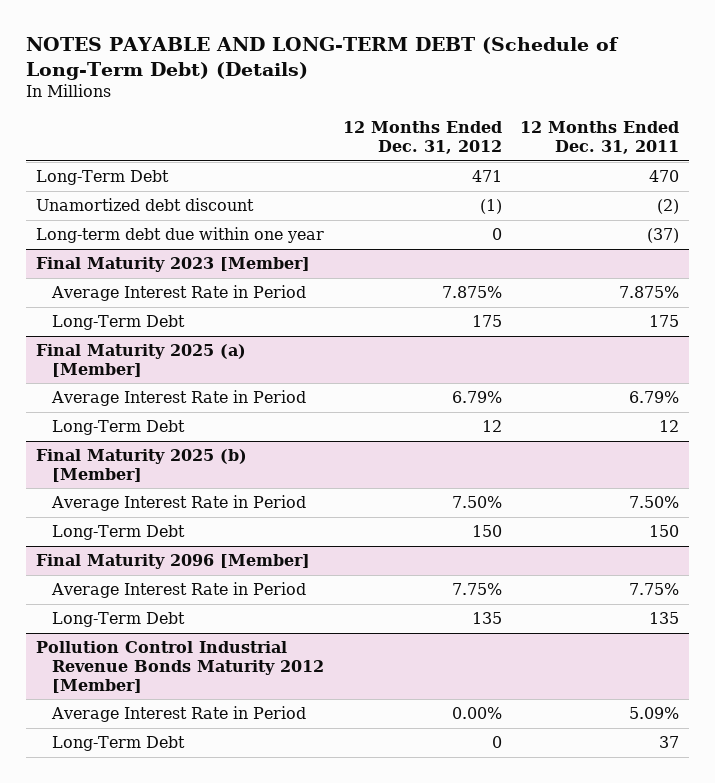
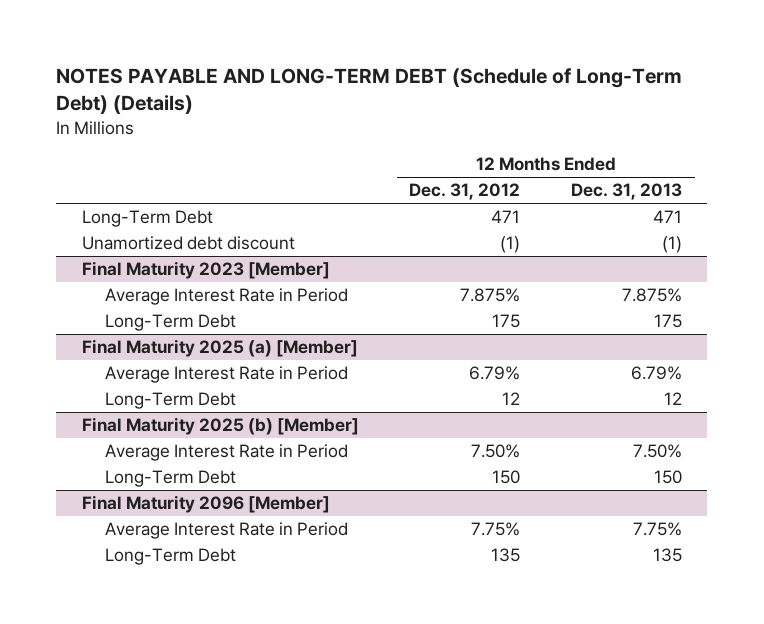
- | 12 Months Ended Dec. 31, 2012 | 12 Months Ended Dec. 31, 2011
+ | 12 Months Ended Dec. 31, 2012 | 12 Months Ended Dec. 31, 2013
- Long-term debt due within one year | 0 | (37)
- Pollution Control Industrial Revenue Bonds Maturity 2012 [Member]
- Average Interest Rate in Period | 0.00% | 5.09%
- Long-Term Debt | 0 | 37

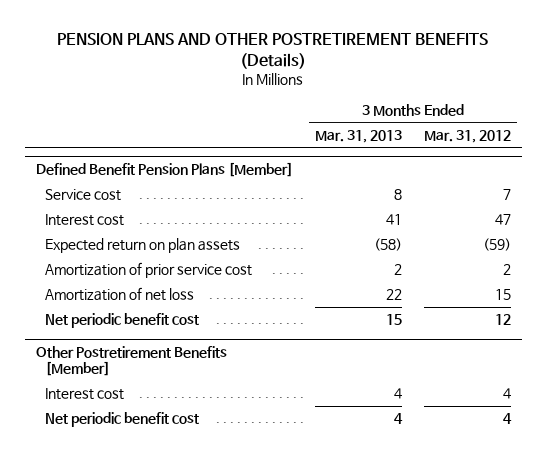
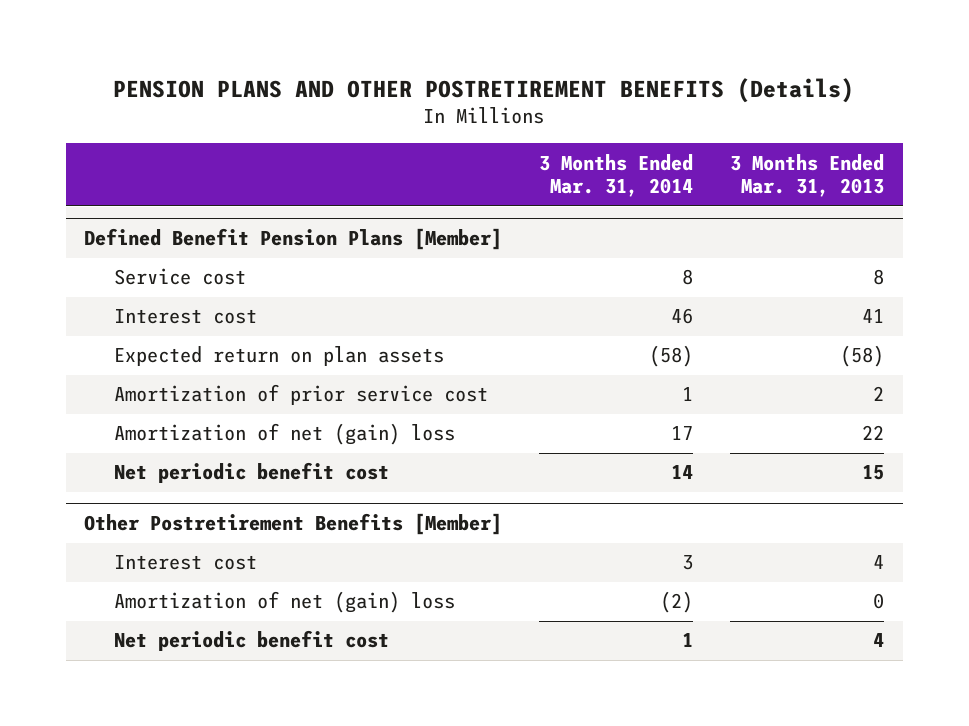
- | 3 Months Ended Mar. 31, 2013 | 3 Months Ended Mar. 31, 2012
+ | 3 Months Ended Mar. 31, 2014 | 3 Months Ended Mar. 31, 2013
@ Defined Benefit Pension Plans [Member]
- Amortization of net loss | 22 | 15
+ Amortization of net (gain) loss | 17 | 22
@ Other Postretirement Benefits [Member]
+ Amortization of net (gain) loss | (2) | 0

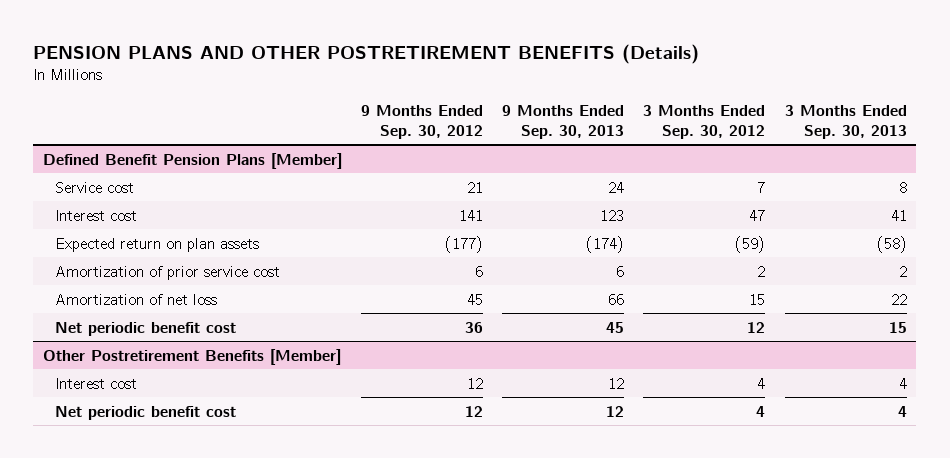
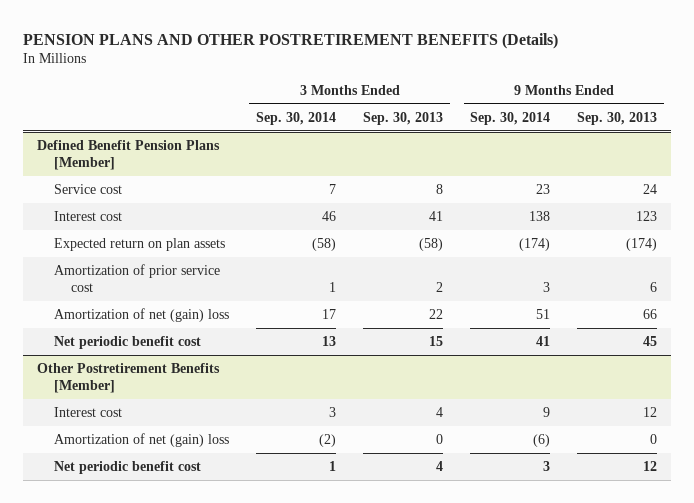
- | 9 Months Ended Sep. 30, 2012 | 9 Months Ended Sep. 30, 2013 | 3 Months Ended Sep. 30, 2012 | 3 Months Ended Sep. 30, 2013
+ | 3 Months Ended Sep. 30, 2014 | 3 Months Ended Sep. 30, 2013 | 9 Months Ended Sep. 30, 2014 | 9 Months Ended Sep. 30, 2013
@ Defined Benefit Pension Plans [Member]
- Amortization of net loss | 45 | 66 | 15 | 22
+ Amortization of net (gain) loss | 17 | 22 | 51 | 66
@ Other Postretirement Benefits [Member]
+ Amortization of net (gain) loss | (2) | 0 | (6) | 0

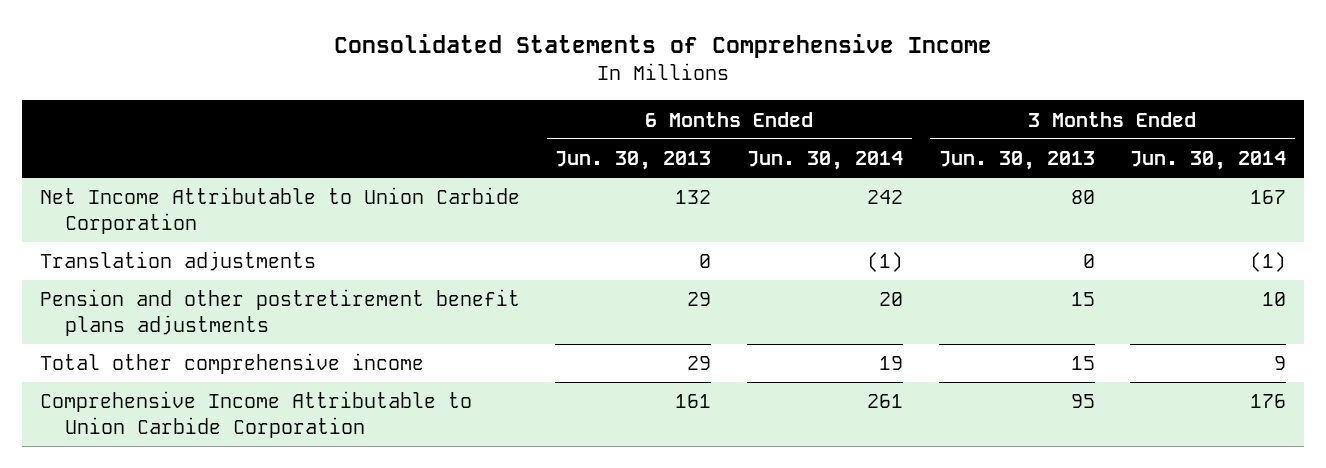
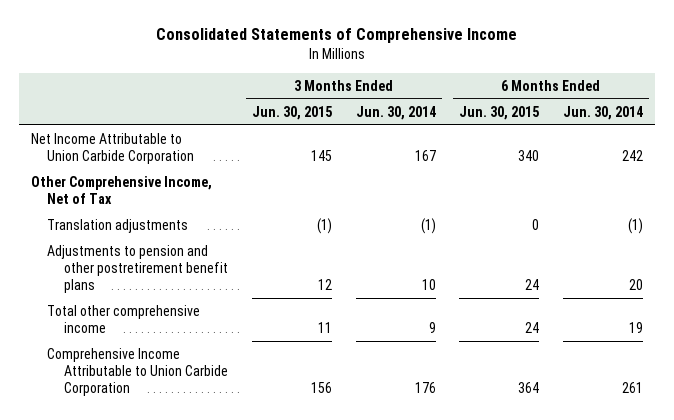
- | 6 Months Ended Jun. 30, 2013 | 6 Months Ended Jun. 30, 2014 | 3 Months Ended Jun. 30, 2013 | 3 Months Ended Jun. 30, 2014
+ | 3 Months Ended Jun. 30, 2015 | 3 Months Ended Jun. 30, 2014 | 6 Months Ended Jun. 30, 2015 | 6 Months Ended Jun. 30, 2014
+ Other Comprehensive Income, Net of Tax
- Pension and other postretirement benefit plans adjustments | 29 | 20 | 15 | 10
+ Adjustments to pension and other postretirement benefit plans | 12 | 10 | 24 | 20

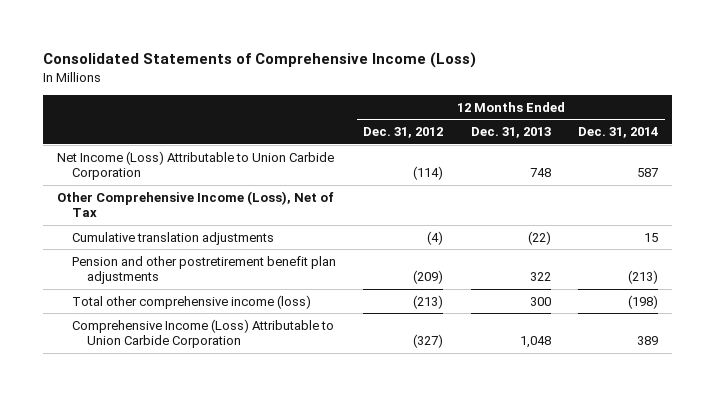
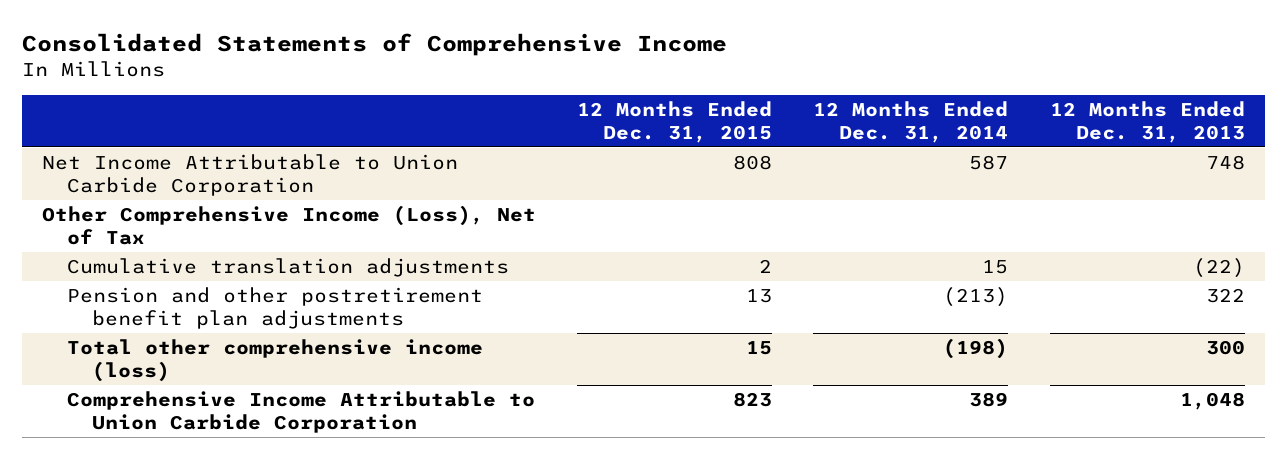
- Consolidated Statements of Comprehensive Income (Loss)
+ Consolidated Statements of Comprehensive Income
- | 12 Months Ended Dec. 31, 2012 | 12 Months Ended Dec. 31, 2013 | 12 Months Ended Dec. 31, 2014
+ | 12 Months Ended Dec. 31, 2015 | 12 Months Ended Dec. 31, 2014 | 12 Months Ended Dec. 31, 2013
- Net Income (Loss) Attributable to Union Carbide Corporation | (114) | 748 | 587
+ Net Income Attributable to Union Carbide Corporation | 808 | 587 | 748
- Comprehensive Income (Loss) Attributable to Union Carbide Corporation | (327) | 1,048 | 389
+ Comprehensive Income Attributable to Union Carbide Corporation | 823 | 389 | 1,048

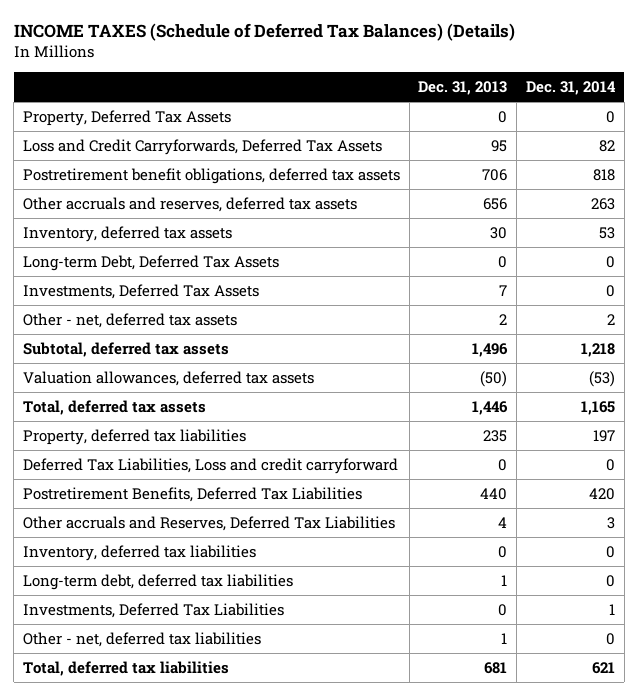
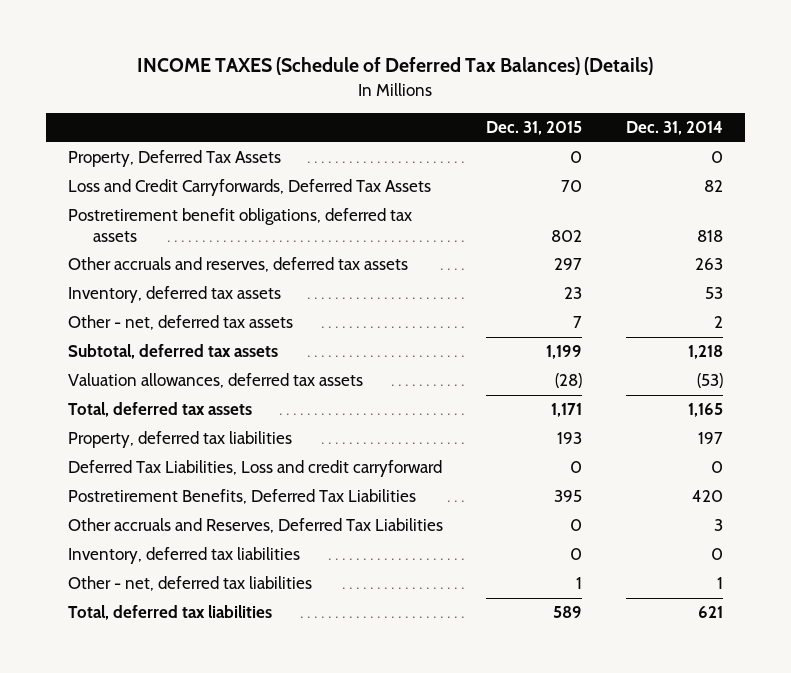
- | Dec. 31, 2013 | Dec. 31, 2014
+ | Dec. 31, 2015 | Dec. 31, 2014
- Long-term Debt, Deferred Tax Assets | 0 | 0
- Investments, Deferred Tax Assets | 7 | 0
- Long-term debt, deferred tax liabilities | 1 | 0
- Investments, Deferred Tax Liabilities | 0 | 1
- Other - net, deferred tax liabilities | 1 | 0
+ Other - net, deferred tax liabilities | 1 | 1

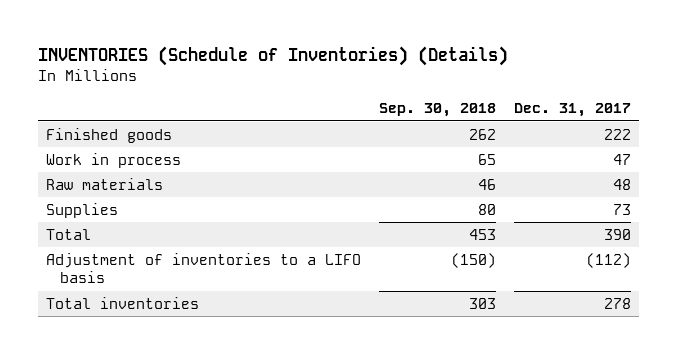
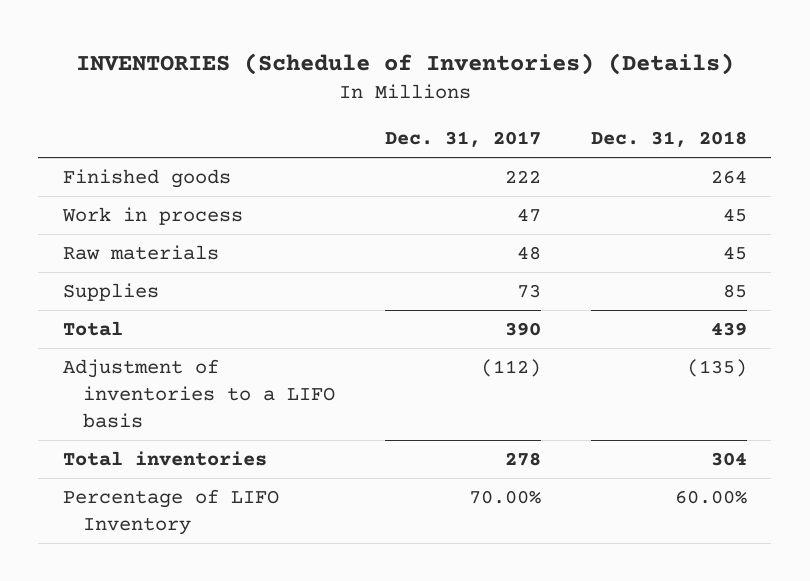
- | Sep. 30, 2018 | Dec. 31, 2017
+ | Dec. 31, 2017 | Dec. 31, 2018
+ Percentage of LIFO Inventory | 70.00% | 60.00%

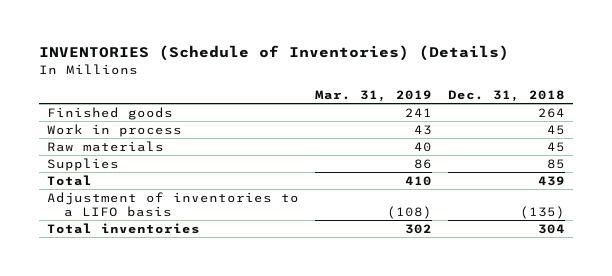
- | Dec. 31, 2017 | Dec. 31, 2018
+ | Mar. 31, 2019 | Dec. 31, 2018
- Percentage of LIFO Inventory | 70.00% | 60.00%

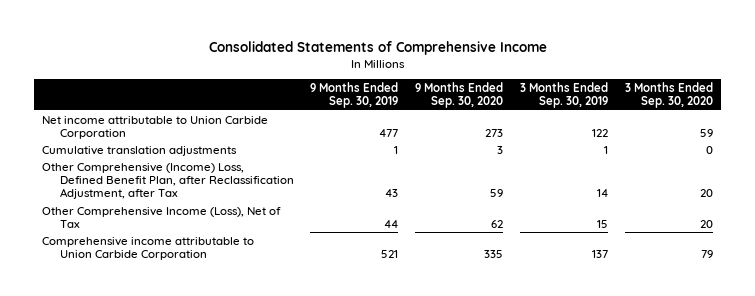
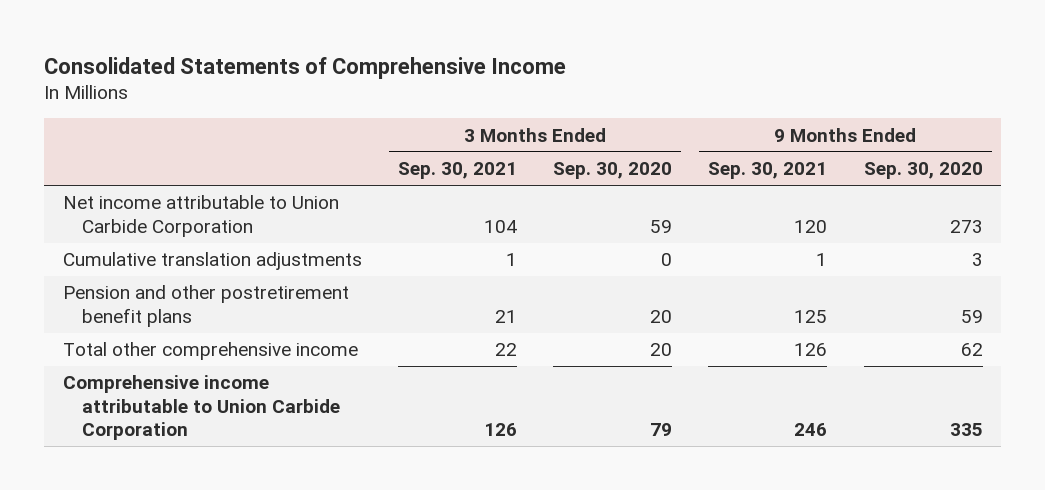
- | 9 Months Ended Sep. 30, 2019 | 9 Months Ended Sep. 30, 2020 | 3 Months Ended Sep. 30, 2019 | 3 Months Ended Sep. 30, 2020
+ | 3 Months Ended Sep. 30, 2021 | 3 Months Ended Sep. 30, 2020 | 9 Months Ended Sep. 30, 2021 | 9 Months Ended Sep. 30, 2020
- Other Comprehensive (Income) Loss, Defined Benefit Plan, after Reclassification Adjustment, after Tax | 43 | 59 | 14 | 20
- Other Comprehensive Income (Loss), Net of Tax | 44 | 62 | 15 | 20
+ Pension and other postretirement benefit plans | 21 | 20 | 125 | 59
+ Total other comprehensive income | 22 | 20 | 126 | 62

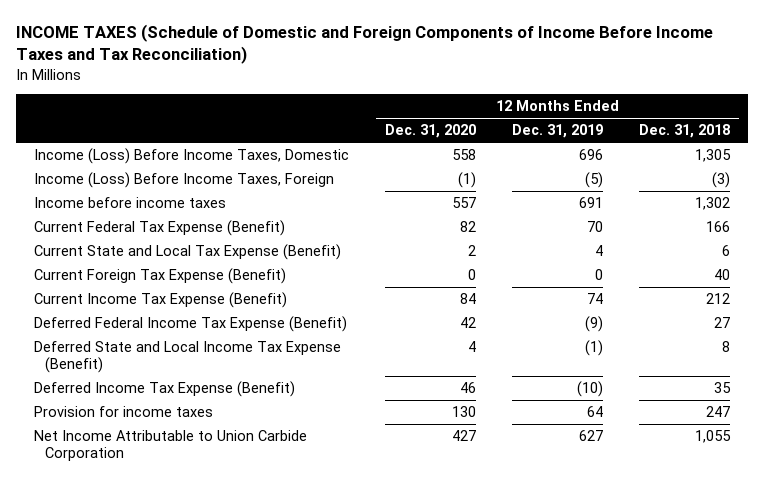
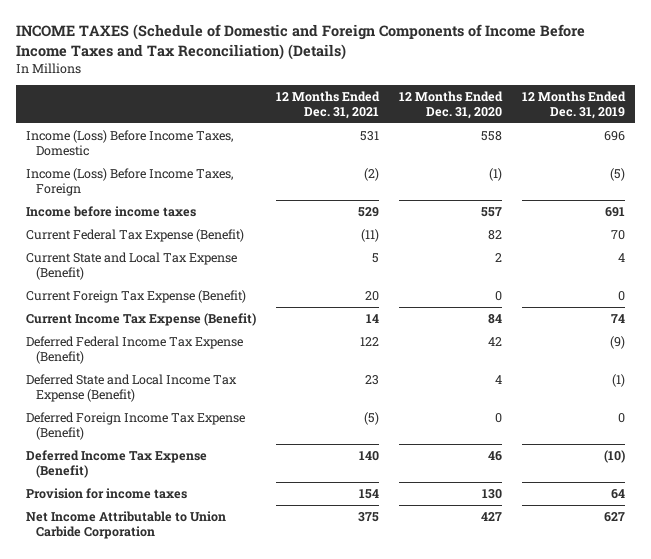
- INCOME TAXES (Schedule of Domestic and Foreign Components of Income Before Income Taxes and Tax Reconciliation)
+ INCOME TAXES (Schedule of Domestic and Foreign Components of Income Before Income Taxes and Tax Reconciliation) (Details)
- | 12 Months Ended Dec. 31, 2020 | 12 Months Ended Dec. 31, 2019 | 12 Months Ended Dec. 31, 2018
+ | 12 Months Ended Dec. 31, 2021 | 12 Months Ended Dec. 31, 2020 | 12 Months Ended Dec. 31, 2019
+ Deferred Foreign Income Tax Expense (Benefit) | (5) | 0 | 0

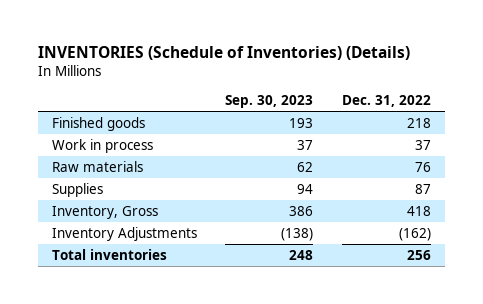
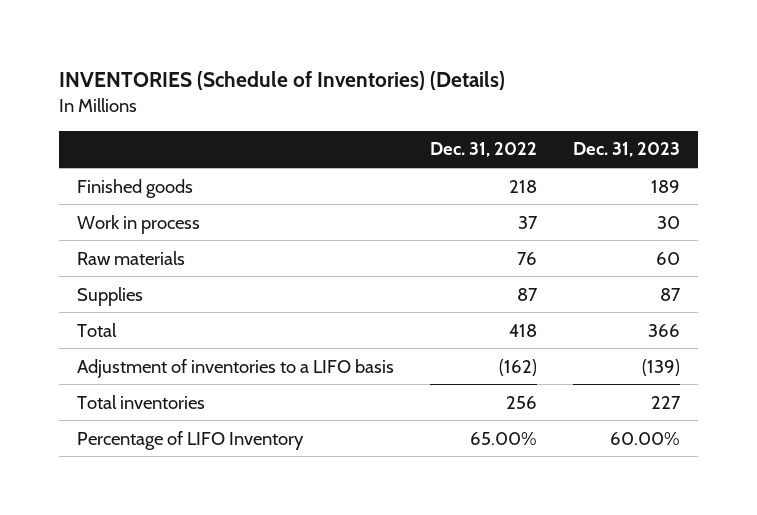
- | Sep. 30, 2023 | Dec. 31, 2022
+ | Dec. 31, 2022 | Dec. 31, 2023
- Inventory, Gross | 386 | 418
- Inventory Adjustments | (138) | (162)
+ Total | 418 | 366
+ Adjustment of inventories to a LIFO basis | (162) | (139)
+ Percentage of LIFO Inventory | 65.00% | 60.00%

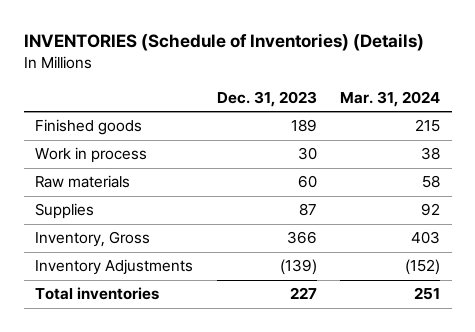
- | Dec. 31, 2022 | Dec. 31, 2023
+ | Dec. 31, 2023 | Mar. 31, 2024
- Total | 418 | 366
- Adjustment of inventories to a LIFO basis | (162) | (139)
+ Inventory, Gross | 366 | 403
+ Inventory Adjustments | (139) | (152)
- Percentage of LIFO Inventory | 65.00% | 60.00%

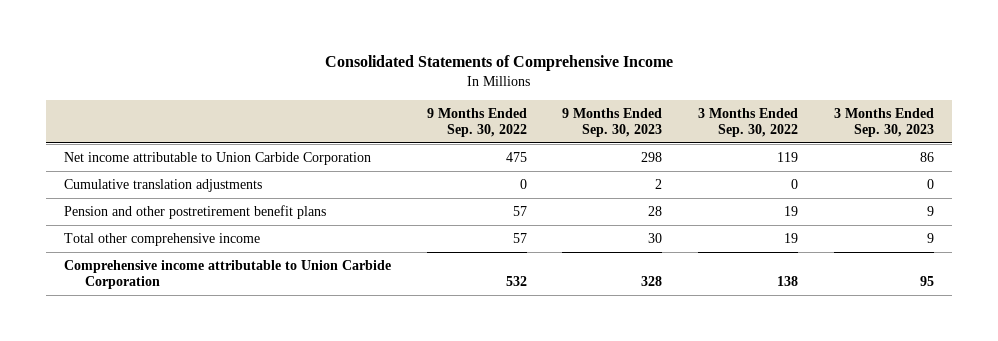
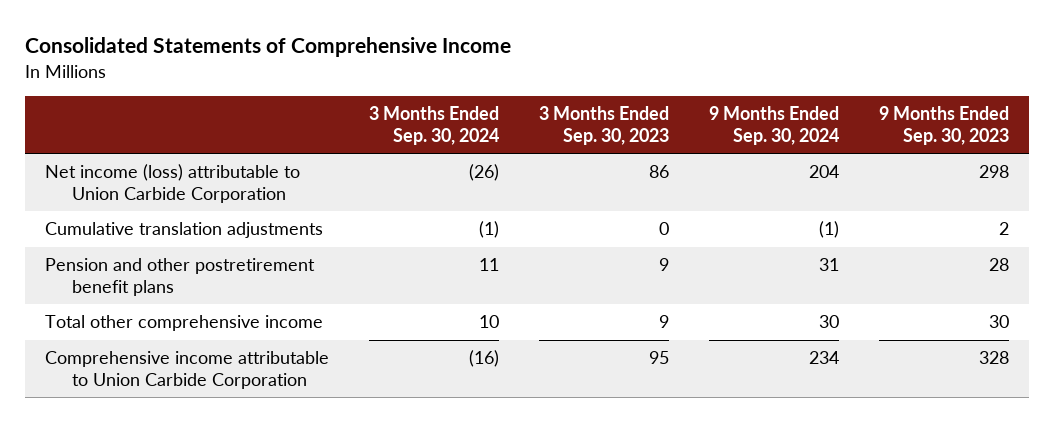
- | 9 Months Ended Sep. 30, 2022 | 9 Months Ended Sep. 30, 2023 | 3 Months Ended Sep. 30, 2022 | 3 Months Ended Sep. 30, 2023
+ | 3 Months Ended Sep. 30, 2024 | 3 Months Ended Sep. 30, 2023 | 9 Months Ended Sep. 30, 2024 | 9 Months Ended Sep. 30, 2023
- Net income attributable to Union Carbide Corporation | 475 | 298 | 119 | 86
+ Net income (loss) attributable to Union Carbide Corporation | (26) | 86 | 204 | 298

